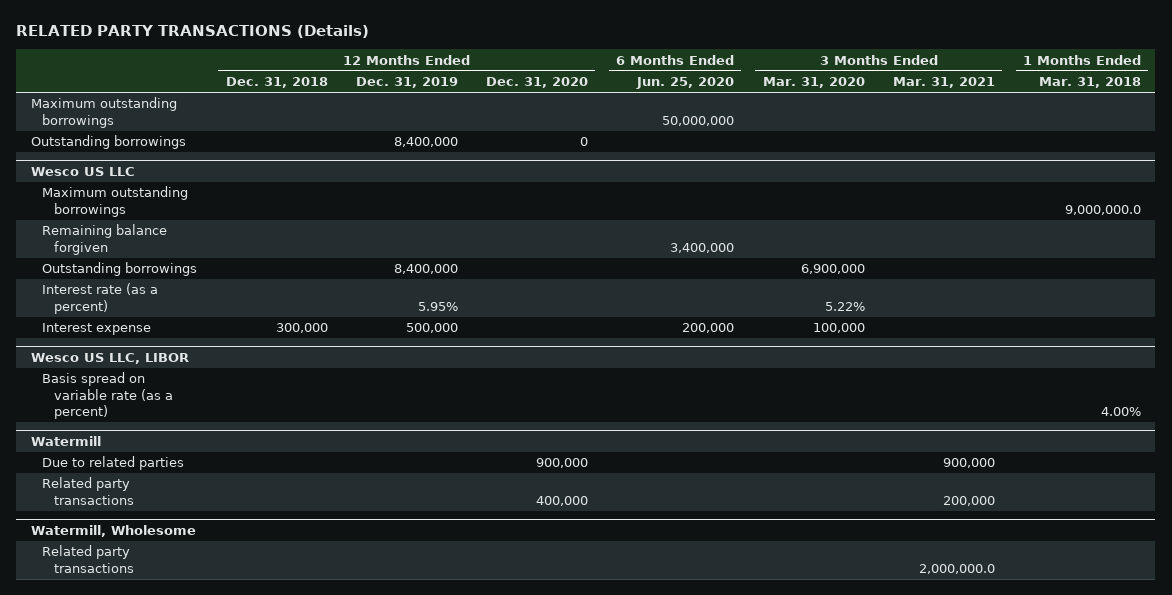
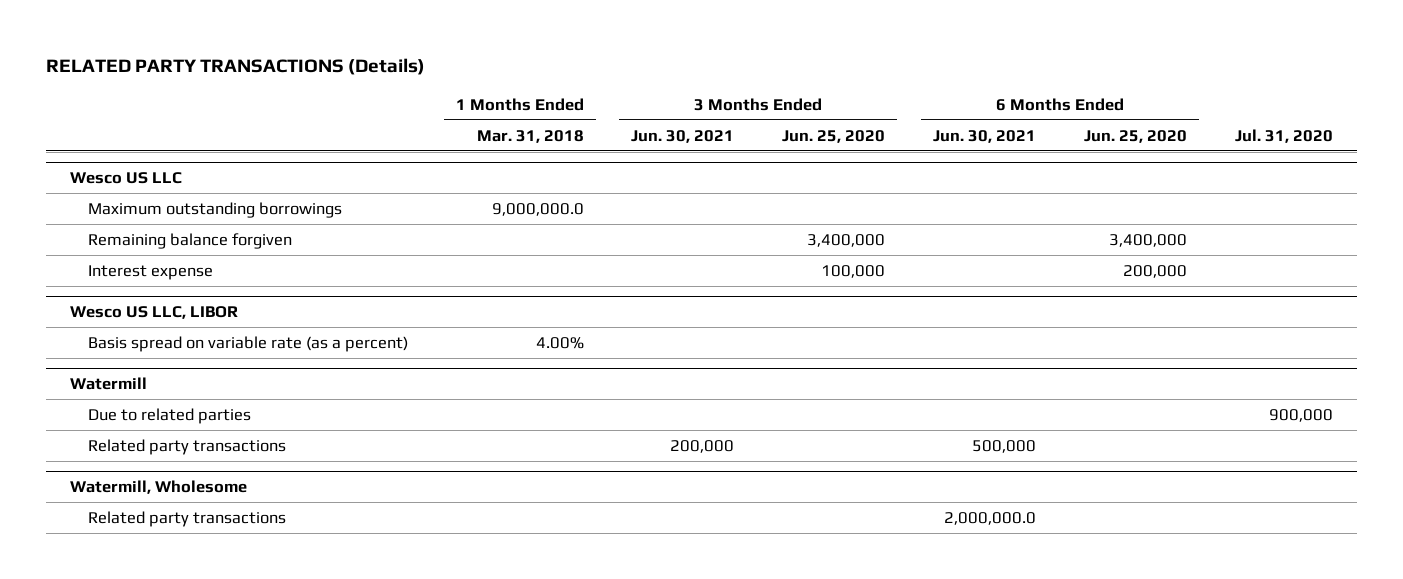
- | 12 Months Ended Dec. 31, 2018 | 12 Months Ended Dec. 31, 2019 | 12 Months Ended Dec. 31, 2020 | 6 Months Ended Jun. 25, 2020 | 3 Months Ended Mar. 31, 2020 | 3 Months Ended Mar. 31, 2021 | 1 Months Ended Mar. 31, 2018
+ | 1 Months Ended Mar. 31, 2018 | 3 Months Ended Jun. 30, 2021 | 3 Months Ended Jun. 25, 2020 | 6 Months Ended Jun. 30, 2021 | 6 Months Ended Jun. 25, 2020 | Jul. 31, 2020
- Maximum outstanding borrowings | | | | 50,000,000 | | |
- Outstanding borrowings | | 8,400,000 | 0 | | | |
@ Wesco US LLC
- Outstanding borrowings | | 8,400,000 | | | 6,900,000 | |
- Interest rate (as a percent) | | 5.95% | | | 5.22% | |

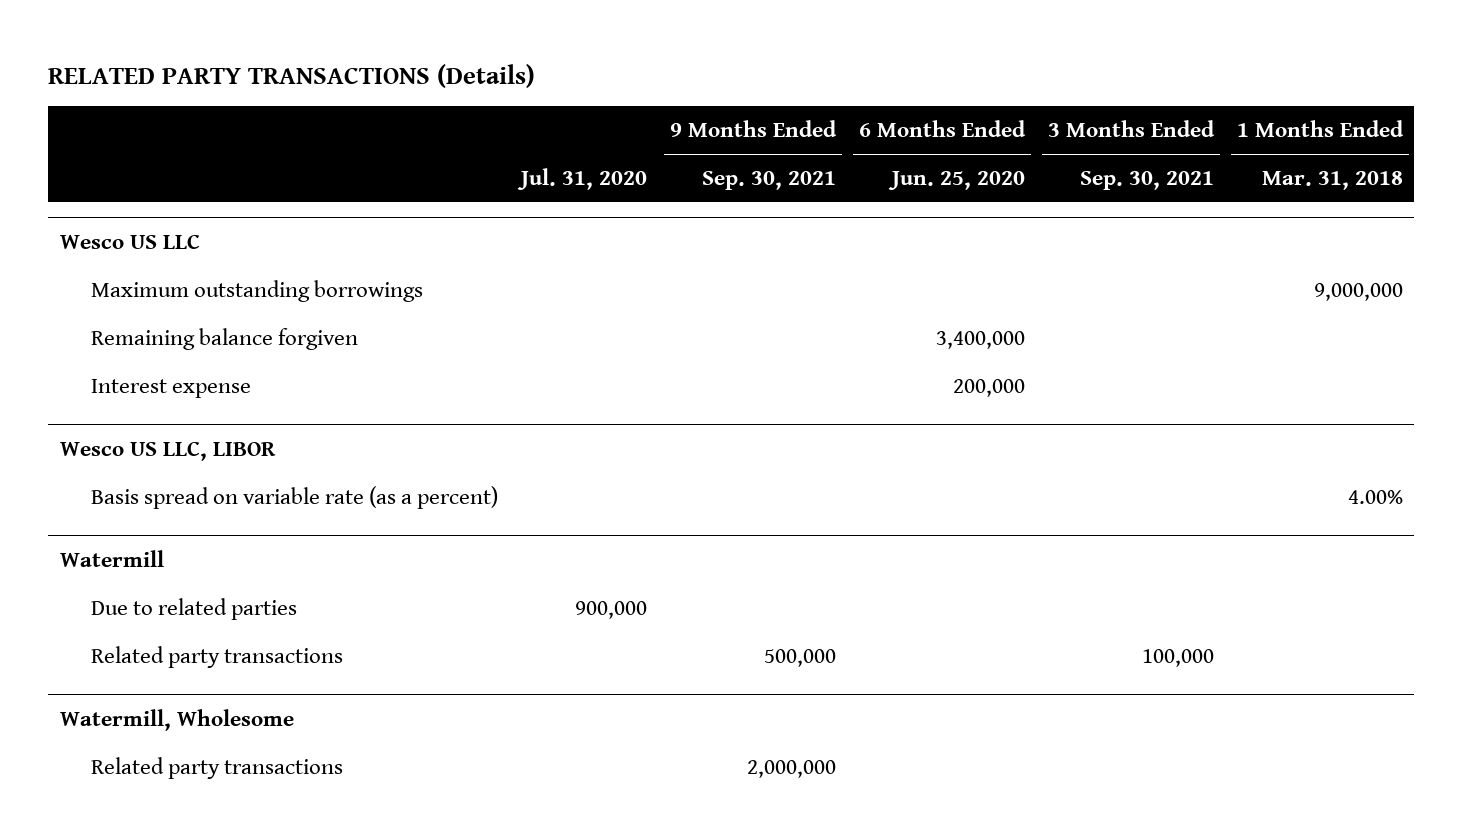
- | 1 Months Ended Mar. 31, 2018 | 3 Months Ended Jun. 30, 2021 | 3 Months Ended Jun. 25, 2020 | 6 Months Ended Jun. 30, 2021 | 6 Months Ended Jun. 25, 2020 | Jul. 31, 2020
+ | Jul. 31, 2020 | 9 Months Ended Sep. 30, 2021 | 6 Months Ended Jun. 25, 2020 | 3 Months Ended Sep. 30, 2021 | 1 Months Ended Mar. 31, 2018
@ Wesco US LLC
- Maximum outstanding borrowings | 9,000,000.0 | | | | |
+ Maximum outstanding borrowings | | | | | 9,000,000

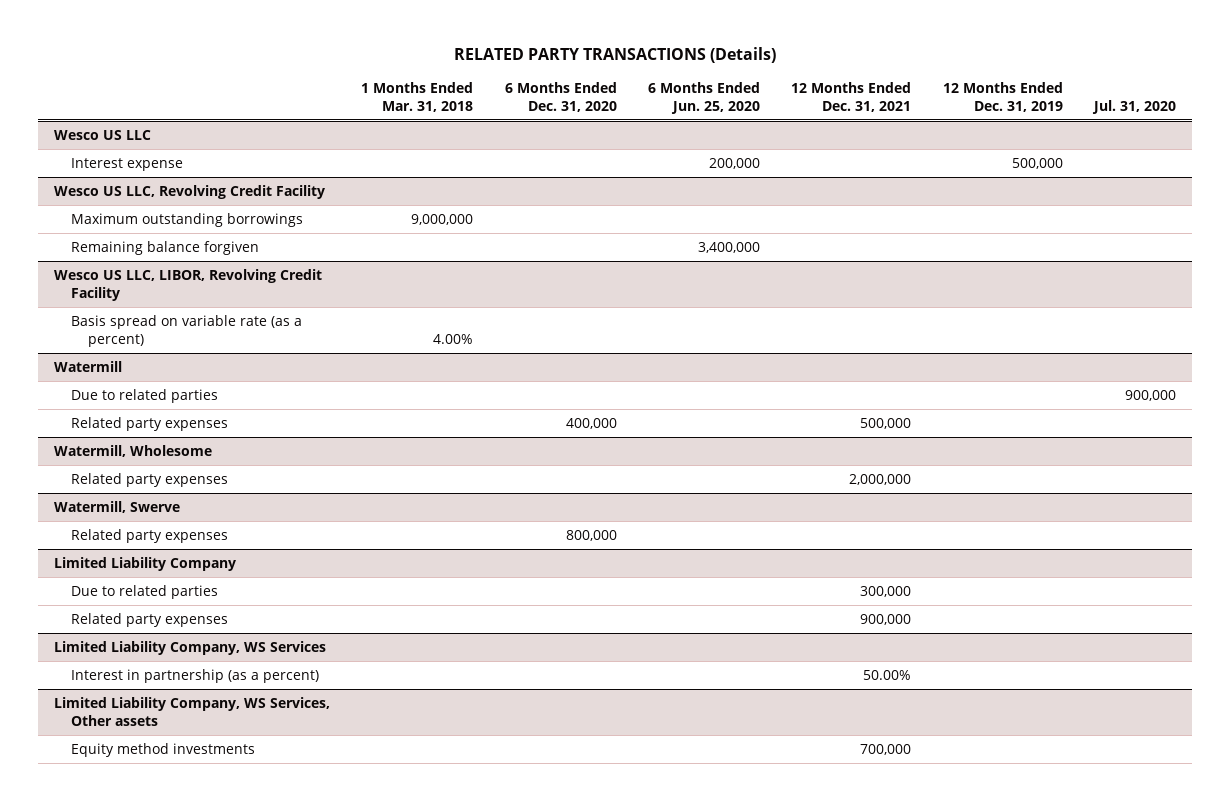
- | Jul. 31, 2020 | 9 Months Ended Sep. 30, 2021 | 6 Months Ended Jun. 25, 2020 | 3 Months Ended Sep. 30, 2021 | 1 Months Ended Mar. 31, 2018
+ | 1 Months Ended Mar. 31, 2018 | 6 Months Ended Dec. 31, 2020 | 6 Months Ended Jun. 25, 2020 | 12 Months Ended Dec. 31, 2021 | 12 Months Ended Dec. 31, 2019 | Jul. 31, 2020
@ Wesco US LLC
- Maximum outstanding borrowings | | | | | 9,000,000
- Remaining balance forgiven | | | 3,400,000 | |
- Wesco US LLC, LIBOR
+ Wesco US LLC, Revolving Credit Facility
+ Maximum outstanding borrowings | 9,000,000 | | | | |
+ Remaining balance forgiven | | | 3,400,000 | | |
+ Wesco US LLC, LIBOR, Revolving Credit Facility
@ Watermill
- Related party transactions | | 500,000 | | 100,000 |
+ Related party expenses | | 400,000 | | 500,000 | |
@ Watermill, Wholesome
- Related party transactions | | 2,000,000 | | |
+ Related party expenses | | | | 2,000,000 | |
+ Watermill, Swerve
+ Related party expenses | | 800,000 | | | |
+ Limited Liability Company
+ Due to related parties | | | | 300,000 | |
+ Related party expenses | | | | 900,000 | |
+ Limited Liability Company, WS Services
+ Interest in partnership (as a percent) | | | | 50.00% | |
+ Limited Liability Company, WS Services, Other assets
+ Equity method investments | | | | 700,000 | |

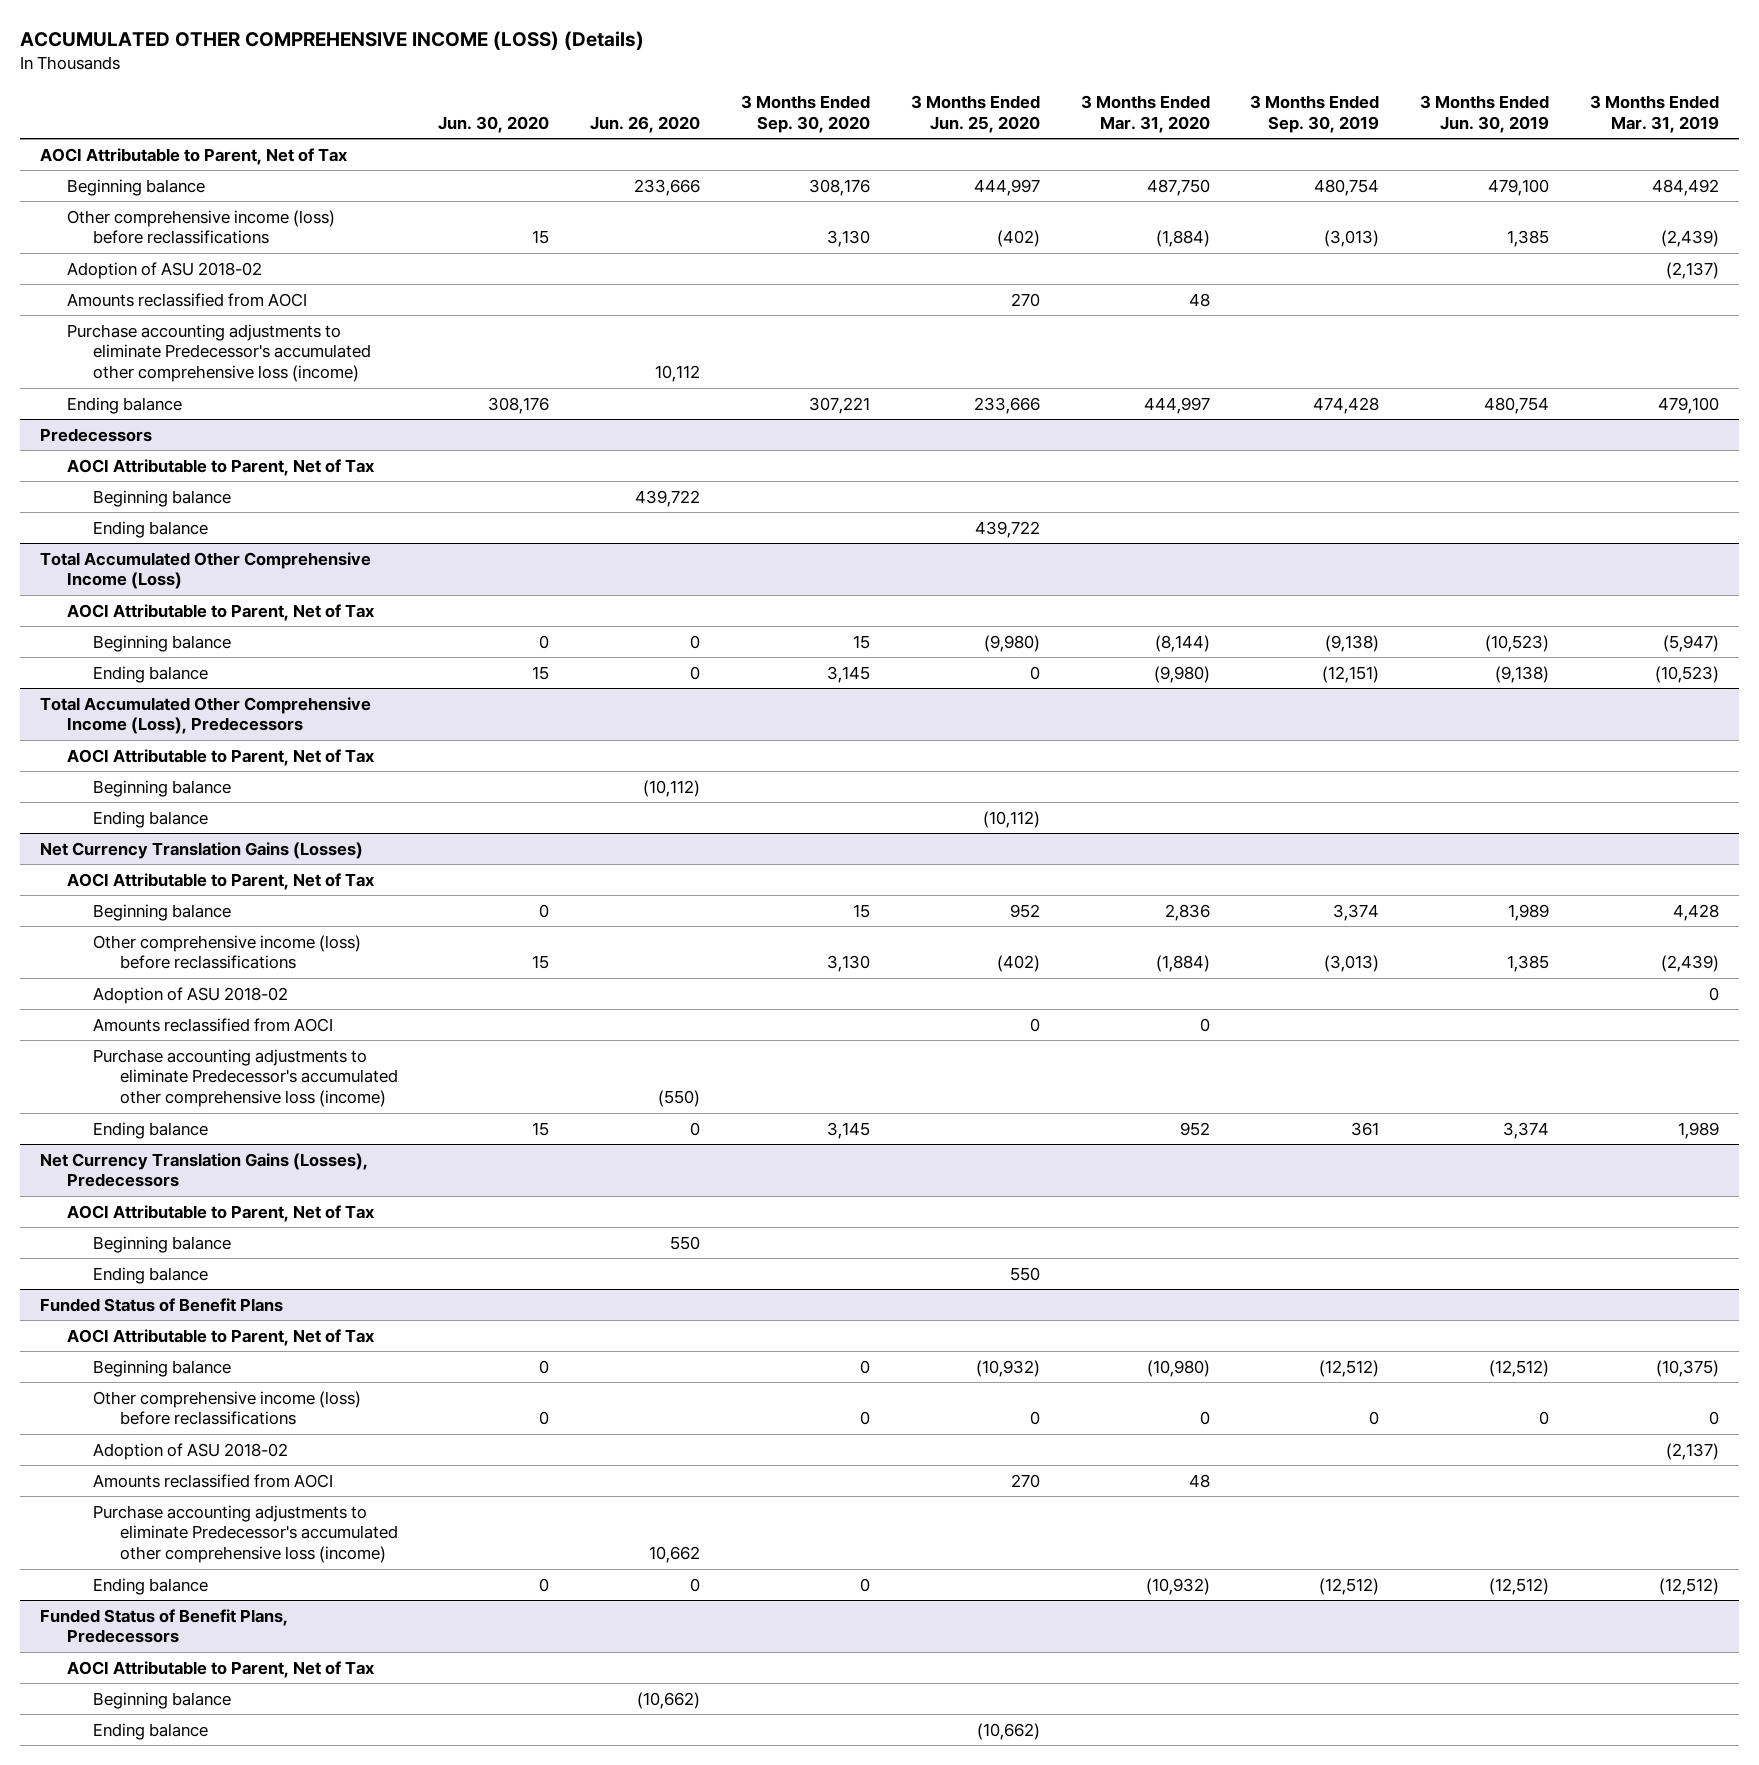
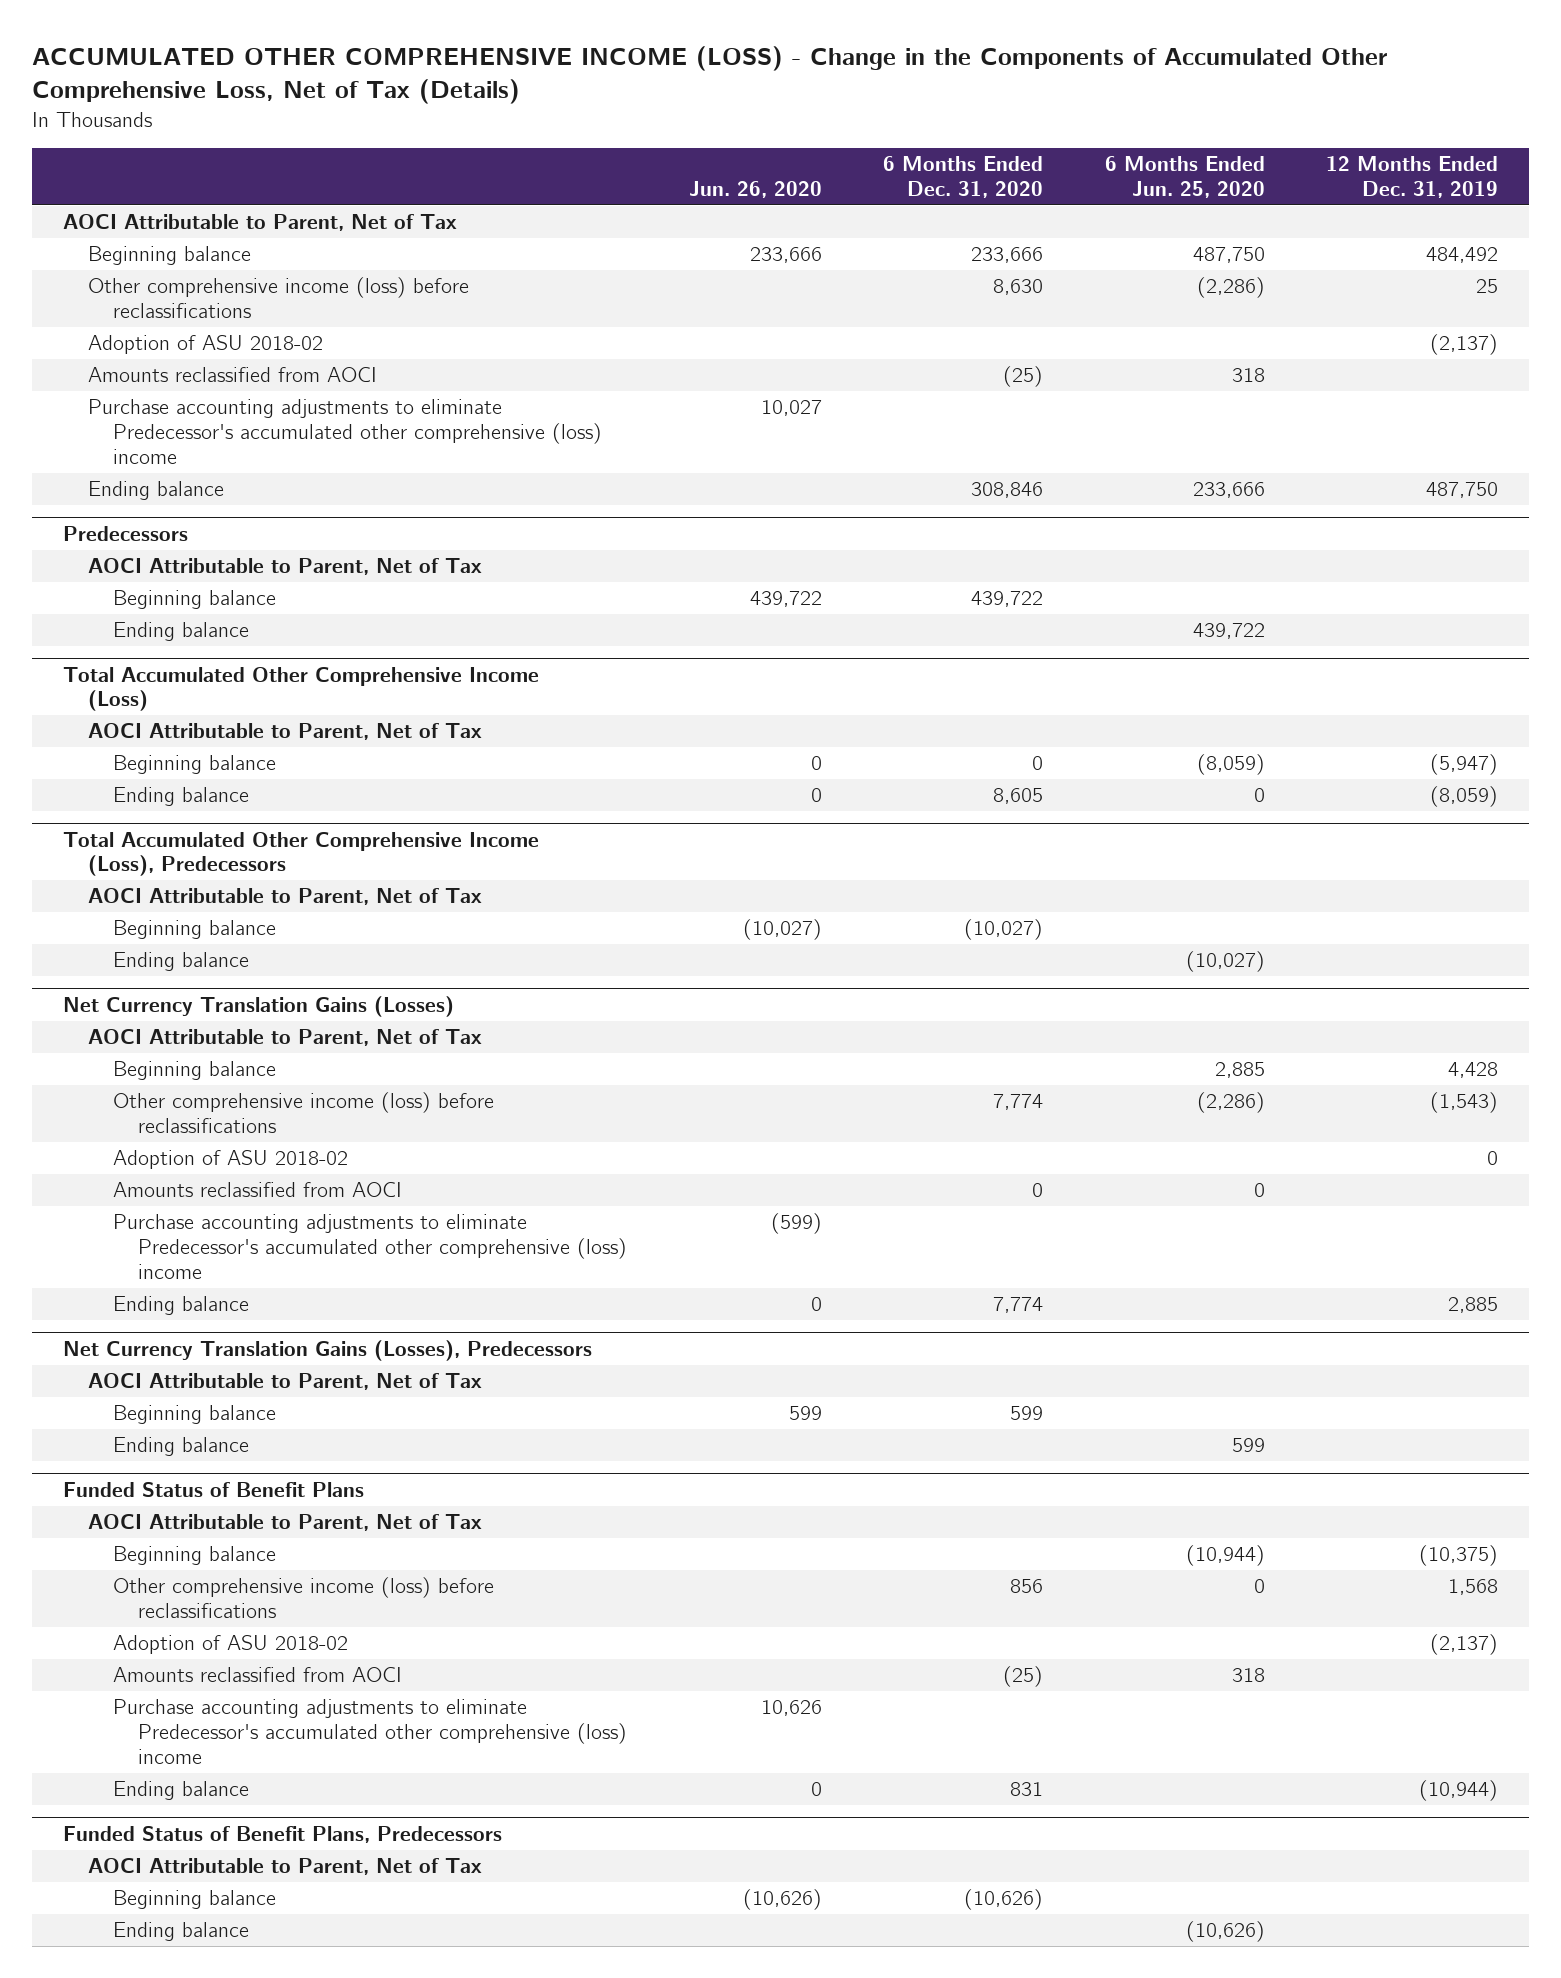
- ACCUMULATED OTHER COMPREHENSIVE INCOME (LOSS) (Details)
+ ACCUMULATED OTHER COMPREHENSIVE INCOME (LOSS) - Change in the Components of Accumulated Other Comprehensive Loss, Net of Tax (Details)
- | Jun. 30, 2020 | Jun. 26, 2020 | 3 Months Ended Sep. 30, 2020 | 3 Months Ended Jun. 25, 2020 | 3 Months Ended Mar. 31, 2020 | 3 Months Ended Sep. 30, 2019 | 3 Months Ended Jun. 30, 2019 | 3 Months Ended Mar. 31, 2019
+ | Jun. 26, 2020 | 6 Months Ended Dec. 31, 2020 | 6 Months Ended Jun. 25, 2020 | 12 Months Ended Dec. 31, 2019
- Purchase accounting adjustments to eliminate Predecessor's accumulated other comprehensive loss (income) | | 10,112 | | | | | |
+ Purchase accounting adjustments to eliminate Predecessor's accumulated other comprehensive (loss) income | 10,027 | | |
@ Total Accumulated Other Comprehensive Income (Loss), Predecessors
- Beginning balance | | (10,112) | | | | | |
+ Beginning balance | (10,027) | (10,027) | |
@ Net Currency Translation Gains (Losses)
- Purchase accounting adjustments to eliminate Predecessor's accumulated other comprehensive loss (income) | | (550) | | | | | |
+ Purchase accounting adjustments to eliminate Predecessor's accumulated other comprehensive (loss) income | (599) | | |
@ Net Currency Translation Gains (Losses), Predecessors
- Beginning balance | | 550 | | | | | |
+ Beginning balance | 599 | 599 | |
@ Funded Status of Benefit Plans
- Purchase accounting adjustments to eliminate Predecessor's accumulated other comprehensive loss (income) | | 10,662 | | | | | |
+ Purchase accounting adjustments to eliminate Predecessor's accumulated other comprehensive (loss) income | 10,626 | | |
@ Funded Status of Benefit Plans, Predecessors
- Beginning balance | | (10,662) | | | | | |
+ Beginning balance | (10,626) | (10,626) | |

